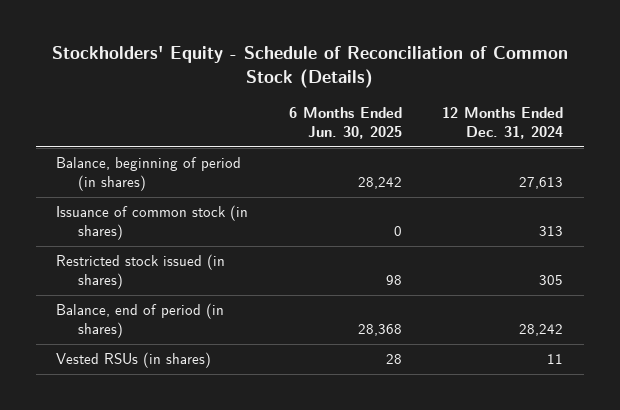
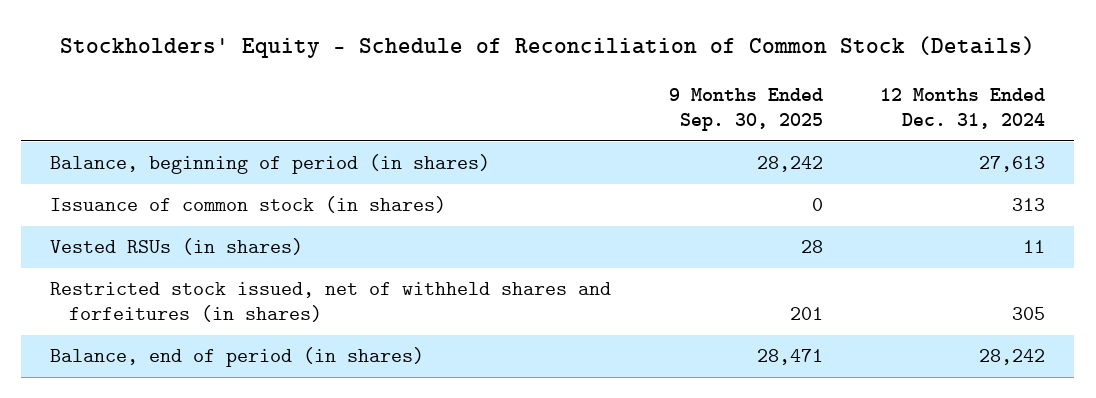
- | 6 Months Ended Jun. 30, 2025 | 12 Months Ended Dec. 31, 2024
+ | 9 Months Ended Sep. 30, 2025 | 12 Months Ended Dec. 31, 2024
- Restricted stock issued (in shares) | 98 | 305
+ Restricted stock issued, net of withheld shares and forfeitures (in shares) | 201 | 305
moved down: Balance, end of period (in shares) | 28,471 | 28,242

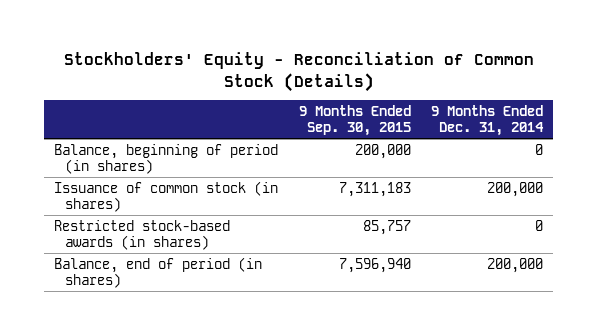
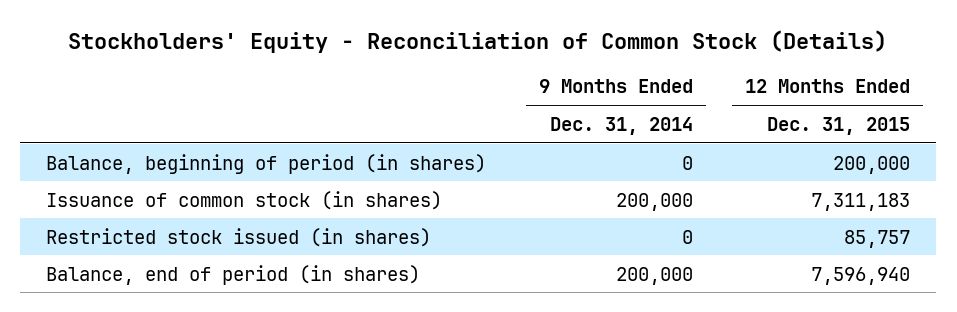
- | 9 Months Ended Sep. 30, 2015 | 9 Months Ended Dec. 31, 2014
+ | 9 Months Ended Dec. 31, 2014 | 12 Months Ended Dec. 31, 2015
- Restricted stock-based awards (in shares) | 85,757 | 0
+ Restricted stock issued (in shares) | 0 | 85,757

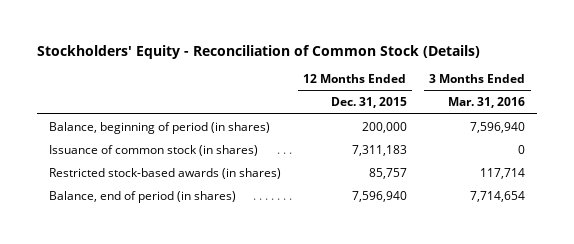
- | 9 Months Ended Dec. 31, 2014 | 12 Months Ended Dec. 31, 2015
+ | 12 Months Ended Dec. 31, 2015 | 3 Months Ended Mar. 31, 2016
- Restricted stock issued (in shares) | 0 | 85,757
+ Restricted stock-based awards (in shares) | 85,757 | 117,714

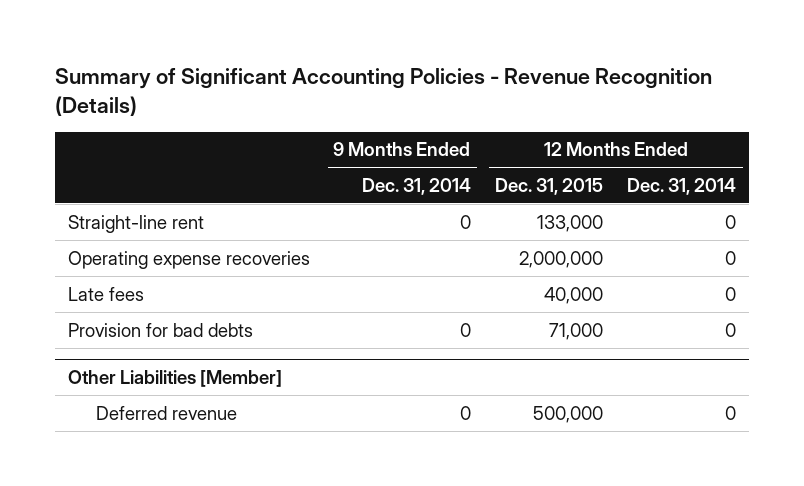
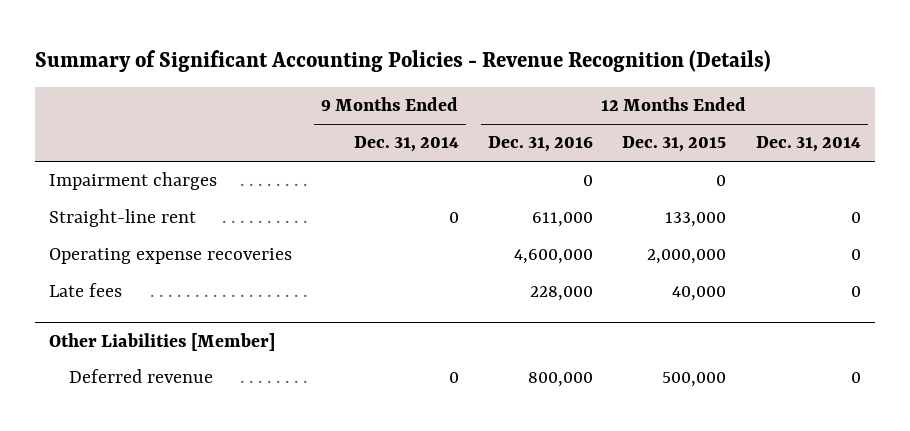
- | 9 Months Ended Dec. 31, 2014 | 12 Months Ended Dec. 31, 2015 | 12 Months Ended Dec. 31, 2014
+ | 9 Months Ended Dec. 31, 2014 | 12 Months Ended Dec. 31, 2016 | 12 Months Ended Dec. 31, 2015 | 12 Months Ended Dec. 31, 2014
+ Impairment charges | | 0 | 0 |
- Provision for bad debts | 0 | 71,000 | 0

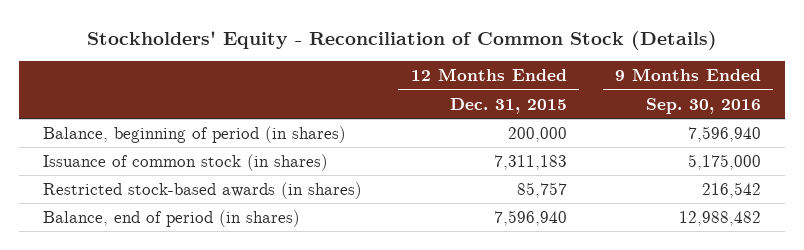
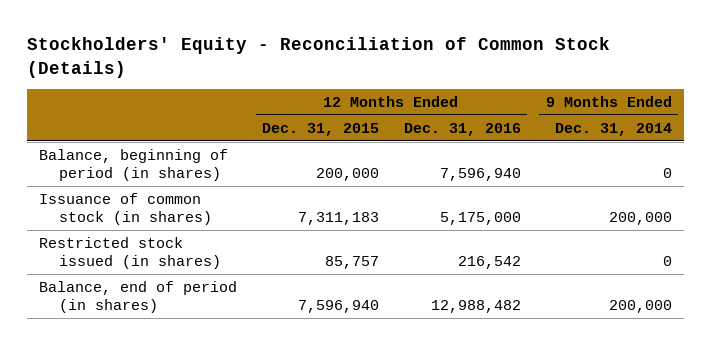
- | 12 Months Ended Dec. 31, 2015 | 9 Months Ended Sep. 30, 2016
+ | 12 Months Ended Dec. 31, 2015 | 12 Months Ended Dec. 31, 2016 | 9 Months Ended Dec. 31, 2014
- Restricted stock-based awards (in shares) | 85,757 | 216,542
+ Restricted stock issued (in shares) | 85,757 | 216,542 | 0

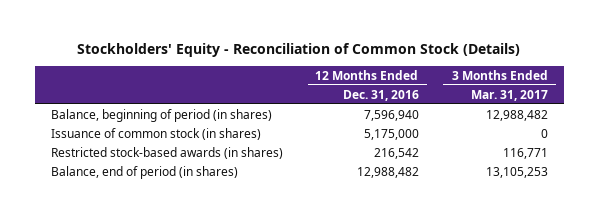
- | 12 Months Ended Dec. 31, 2015 | 12 Months Ended Dec. 31, 2016 | 9 Months Ended Dec. 31, 2014
+ | 12 Months Ended Dec. 31, 2016 | 3 Months Ended Mar. 31, 2017
- Restricted stock issued (in shares) | 85,757 | 216,542 | 0
+ Restricted stock-based awards (in shares) | 216,542 | 116,771

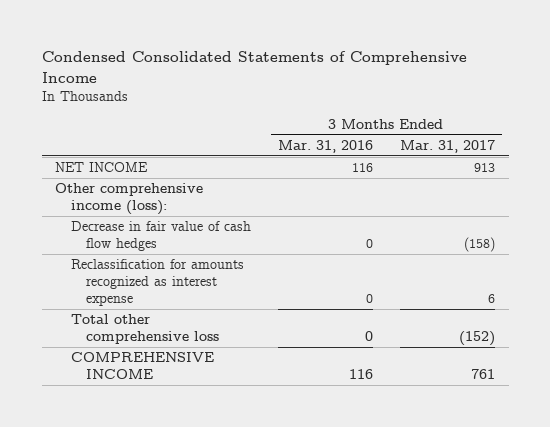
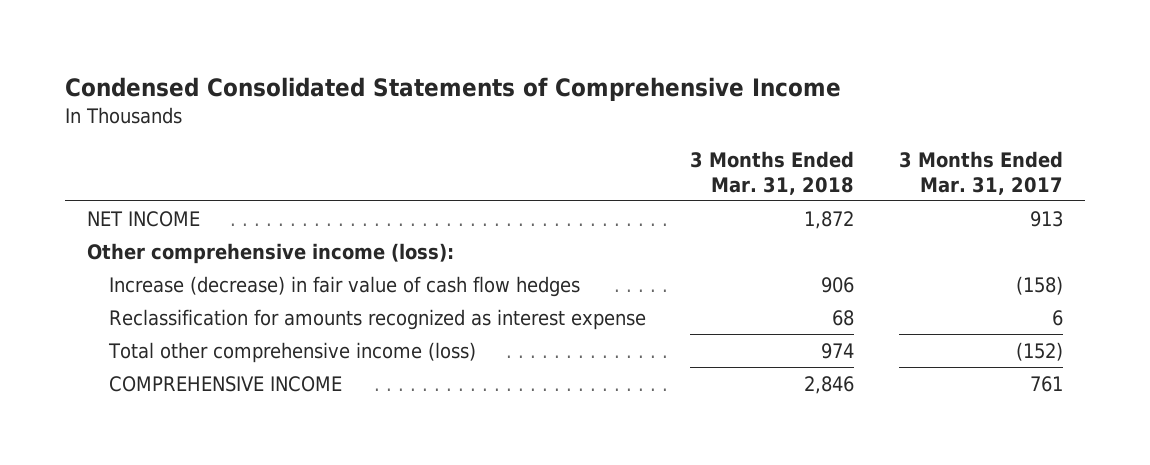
- | 3 Months Ended Mar. 31, 2016 | 3 Months Ended Mar. 31, 2017
+ | 3 Months Ended Mar. 31, 2018 | 3 Months Ended Mar. 31, 2017
- Decrease in fair value of cash flow hedges | 0 | (158)
+ Increase (decrease) in fair value of cash flow hedges | 906 | (158)
- Total other comprehensive loss | 0 | (152)
+ Total other comprehensive income (loss) | 974 | (152)

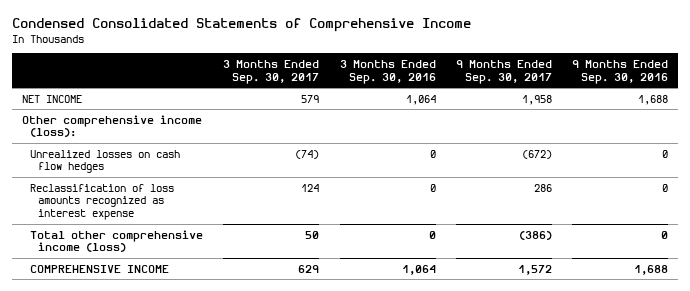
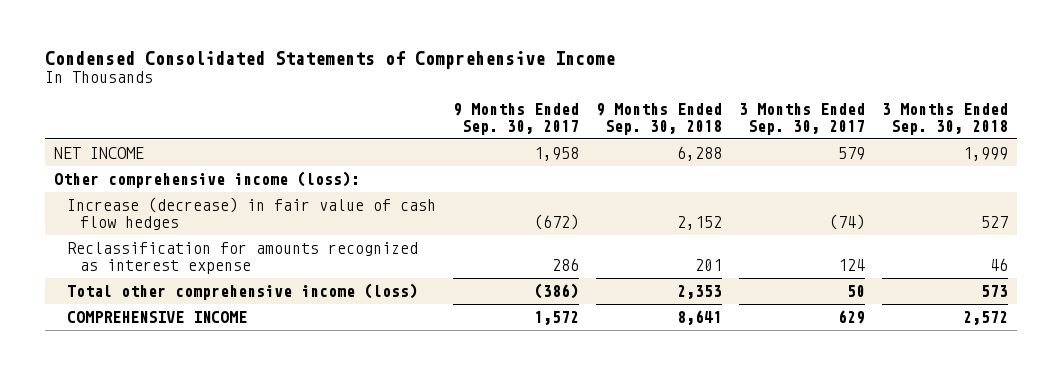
- | 3 Months Ended Sep. 30, 2017 | 3 Months Ended Sep. 30, 2016 | 9 Months Ended Sep. 30, 2017 | 9 Months Ended Sep. 30, 2016
+ | 9 Months Ended Sep. 30, 2017 | 9 Months Ended Sep. 30, 2018 | 3 Months Ended Sep. 30, 2017 | 3 Months Ended Sep. 30, 2018
- Unrealized losses on cash flow hedges | (74) | 0 | (672) | 0
- Reclassification of loss amounts recognized as interest expense | 124 | 0 | 286 | 0
+ Increase (decrease) in fair value of cash flow hedges | (672) | 2,152 | (74) | 527
+ Reclassification for amounts recognized as interest expense | 286 | 201 | 124 | 46

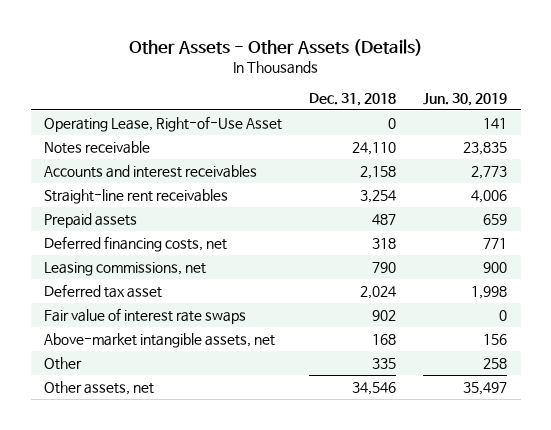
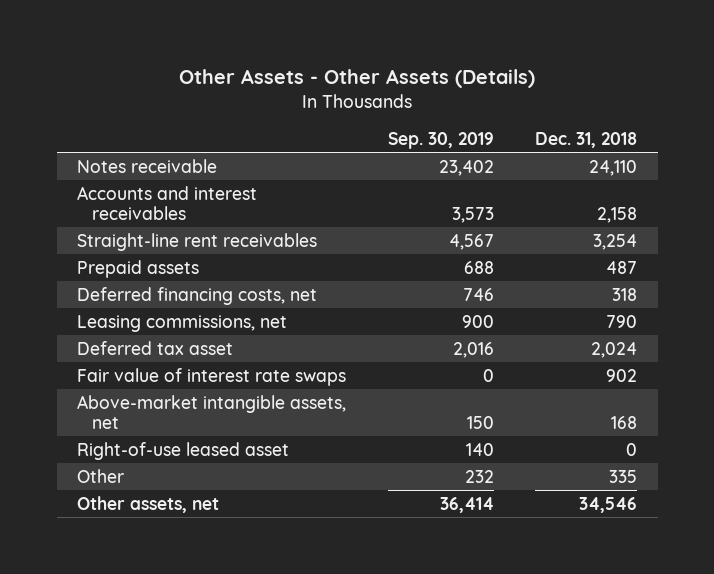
- | Dec. 31, 2018 | Jun. 30, 2019
+ | Sep. 30, 2019 | Dec. 31, 2018
- Operating Lease, Right-of-Use Asset | 0 | 141
+ Right-of-use leased asset | 140 | 0

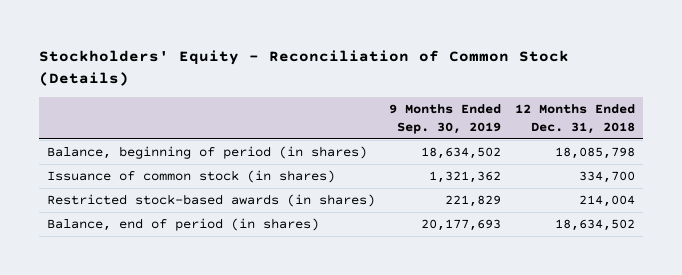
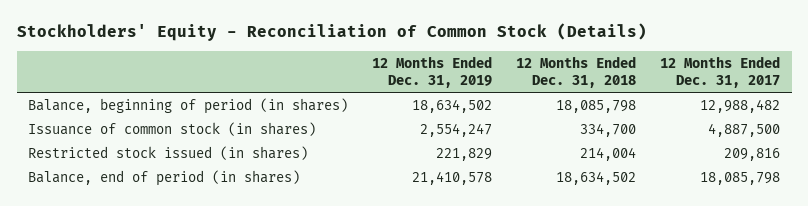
- | 9 Months Ended Sep. 30, 2019 | 12 Months Ended Dec. 31, 2018
+ | 12 Months Ended Dec. 31, 2019 | 12 Months Ended Dec. 31, 2018 | 12 Months Ended Dec. 31, 2017
- Restricted stock-based awards (in shares) | 221,829 | 214,004
+ Restricted stock issued (in shares) | 221,829 | 214,004 | 209,816

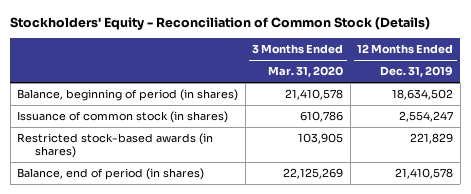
- | 12 Months Ended Dec. 31, 2019 | 12 Months Ended Dec. 31, 2018 | 12 Months Ended Dec. 31, 2017
+ | 3 Months Ended Mar. 31, 2020 | 12 Months Ended Dec. 31, 2019
- Restricted stock issued (in shares) | 221,829 | 214,004 | 209,816
+ Restricted stock-based awards (in shares) | 103,905 | 221,829

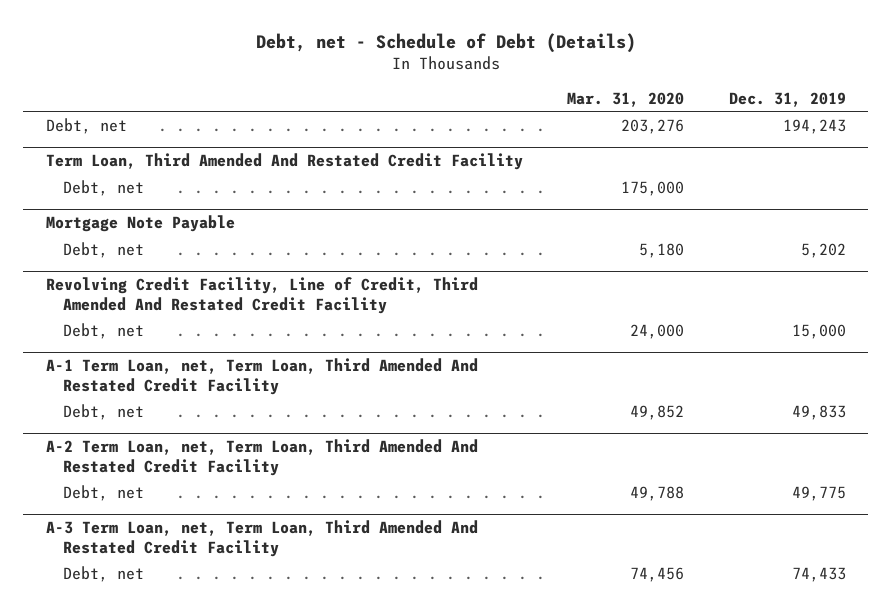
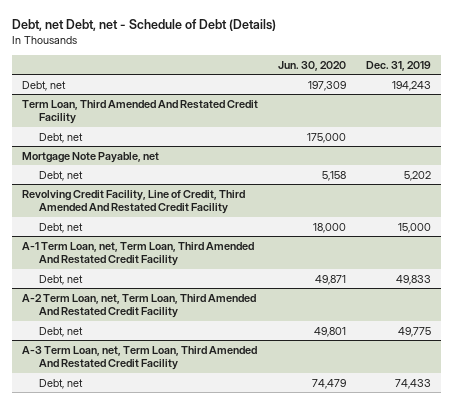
- Debt, net - Schedule of Debt (Details)
+ Debt, net Debt, net - Schedule of Debt (Details)
- | Mar. 31, 2020 | Dec. 31, 2019
+ | Jun. 30, 2020 | Dec. 31, 2019
- Mortgage Note Payable
+ Mortgage Note Payable, net

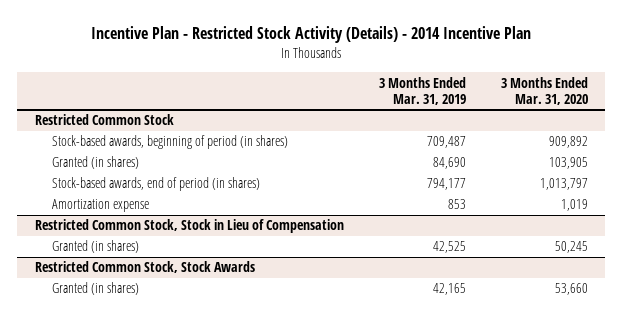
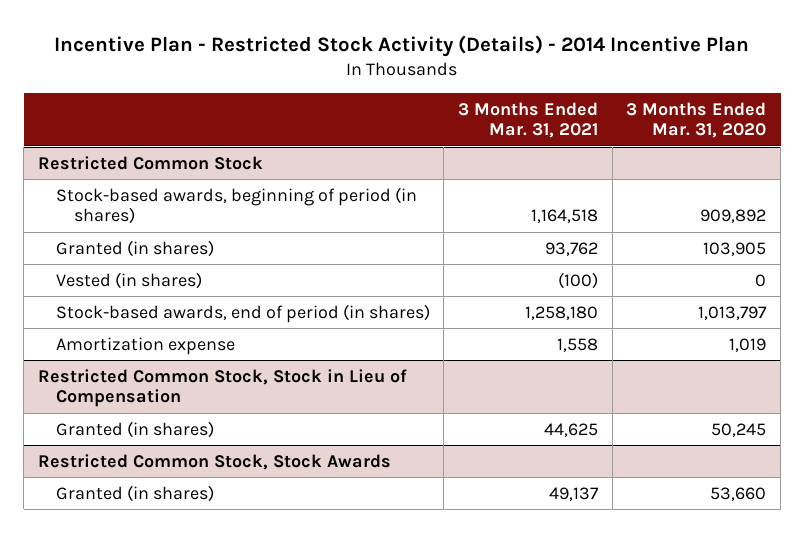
- | 3 Months Ended Mar. 31, 2019 | 3 Months Ended Mar. 31, 2020
+ | 3 Months Ended Mar. 31, 2021 | 3 Months Ended Mar. 31, 2020
@ Restricted Common Stock
+ Vested (in shares) | (100) | 0

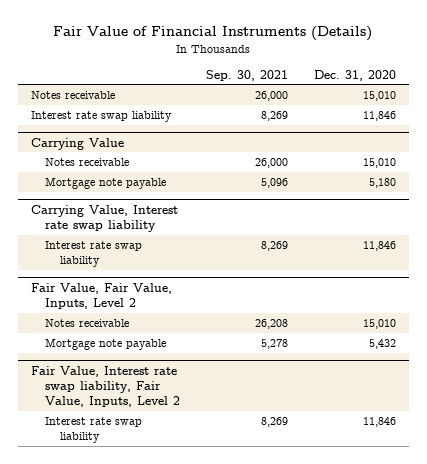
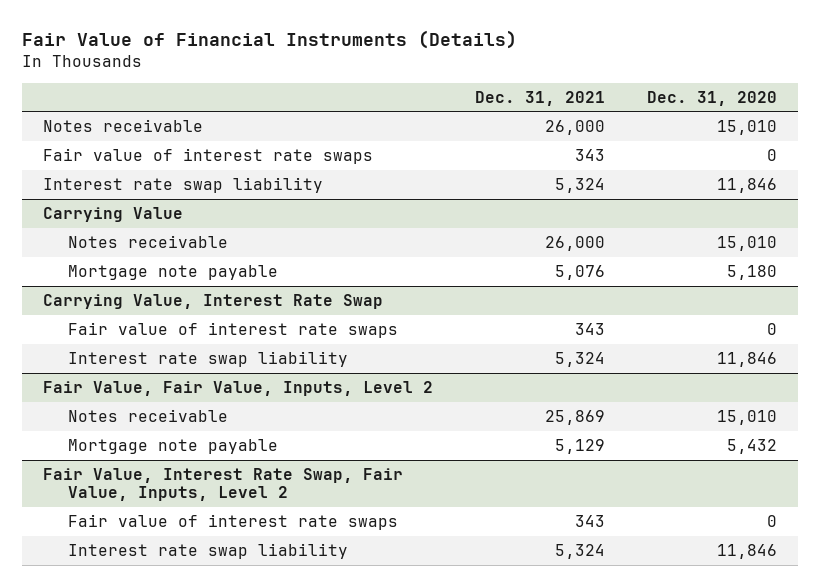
- | Sep. 30, 2021 | Dec. 31, 2020
+ | Dec. 31, 2021 | Dec. 31, 2020
+ Fair value of interest rate swaps | 343 | 0
- Carrying Value, Interest rate swap liability
+ Carrying Value, Interest Rate Swap
+ Fair value of interest rate swaps | 343 | 0
- Fair Value, Interest rate swap liability, Fair Value, Inputs, Level 2
+ Fair Value, Interest Rate Swap, Fair Value, Inputs, Level 2
+ Fair value of interest rate swaps | 343 | 0

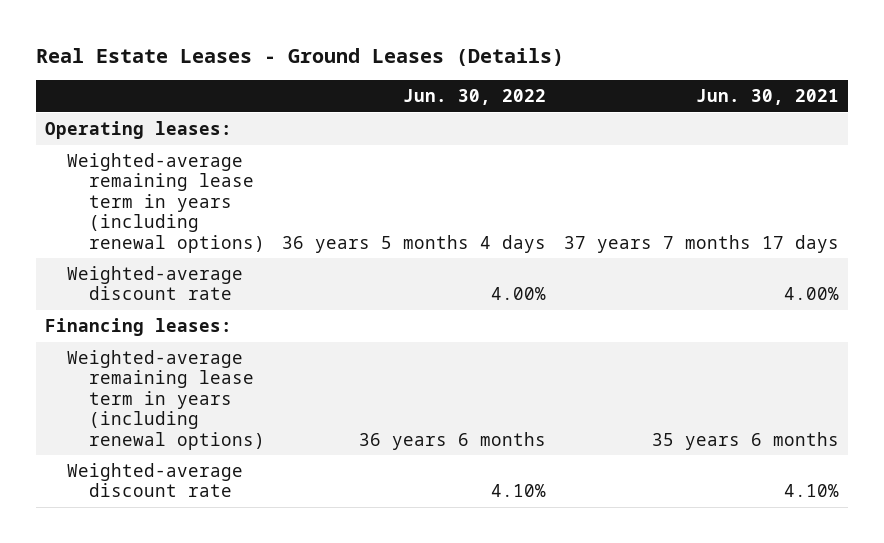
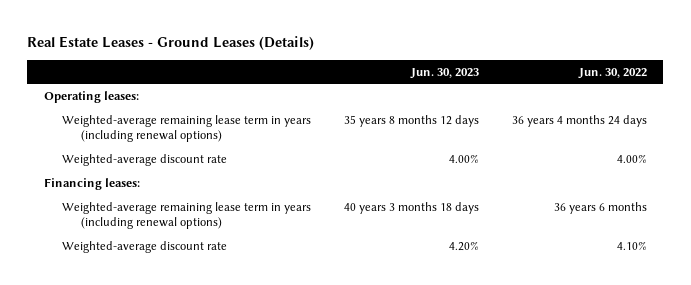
- | Jun. 30, 2022 | Jun. 30, 2021
+ | Jun. 30, 2023 | Jun. 30, 2022
- Weighted-average remaining lease term in years (including renewal options) | 36 years 5 months 4 days | 37 years 7 months 17 days
+ Weighted-average remaining lease term in years (including renewal options) | 35 years 8 months 12 days | 36 years 4 months 24 days

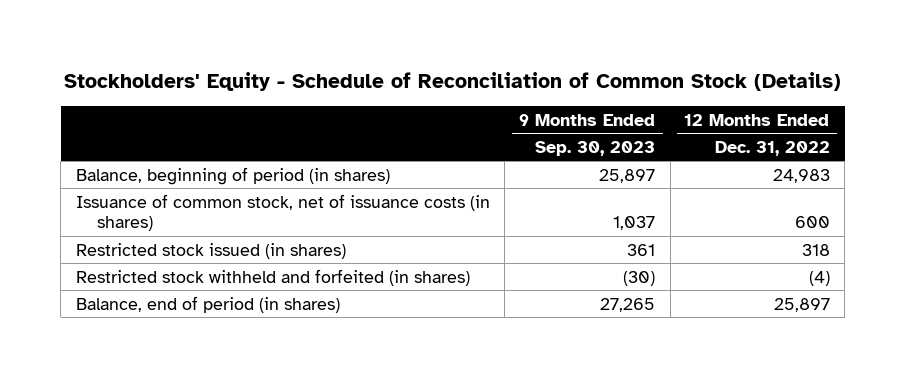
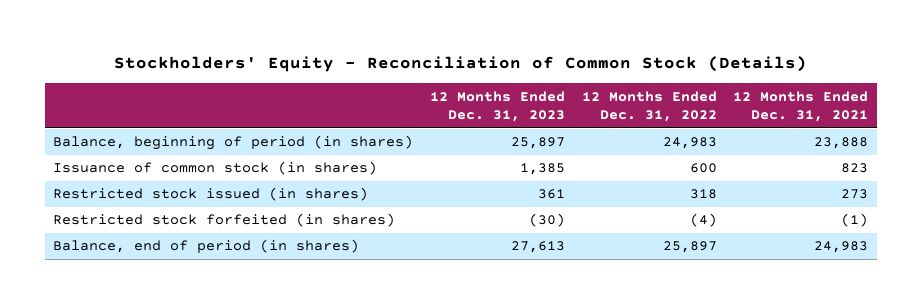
- Stockholders' Equity - Schedule of Reconciliation of Common Stock (Details)
+ Stockholders' Equity - Reconciliation of Common Stock (Details)
- | 9 Months Ended Sep. 30, 2023 | 12 Months Ended Dec. 31, 2022
+ | 12 Months Ended Dec. 31, 2023 | 12 Months Ended Dec. 31, 2022 | 12 Months Ended Dec. 31, 2021
- Issuance of common stock, net of issuance costs (in shares) | 1,037 | 600
+ Issuance of common stock (in shares) | 1,385 | 600 | 823
- Restricted stock withheld and forfeited (in shares) | (30) | (4)
+ Restricted stock forfeited (in shares) | (30) | (4) | (1)

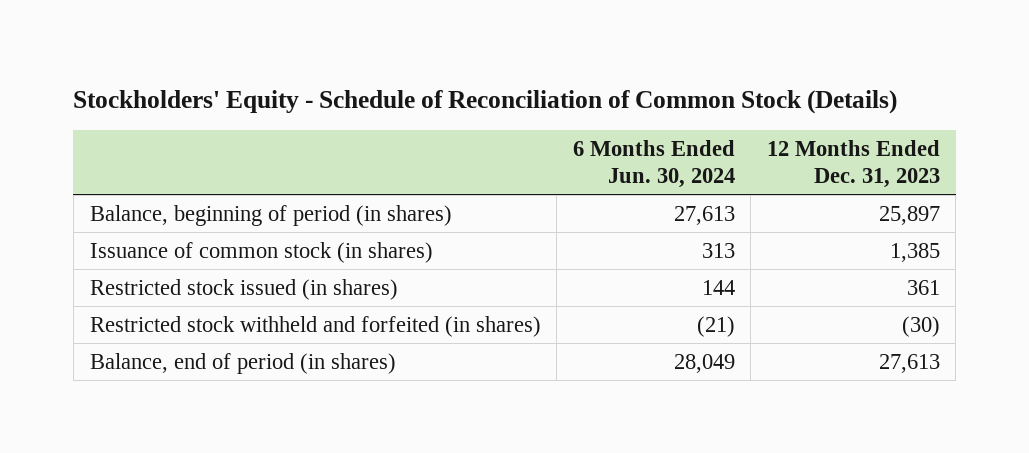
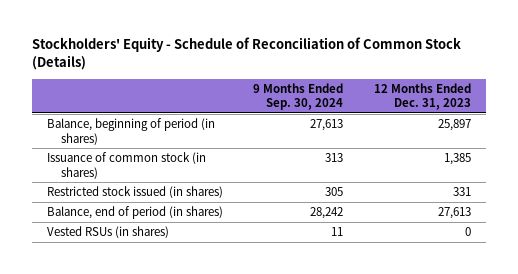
- | 6 Months Ended Jun. 30, 2024 | 12 Months Ended Dec. 31, 2023
+ | 9 Months Ended Sep. 30, 2024 | 12 Months Ended Dec. 31, 2023
- Restricted stock issued (in shares) | 144 | 361
- Restricted stock withheld and forfeited (in shares) | (21) | (30)
+ Restricted stock issued (in shares) | 305 | 331
+ Vested RSUs (in shares) | 11 | 0

